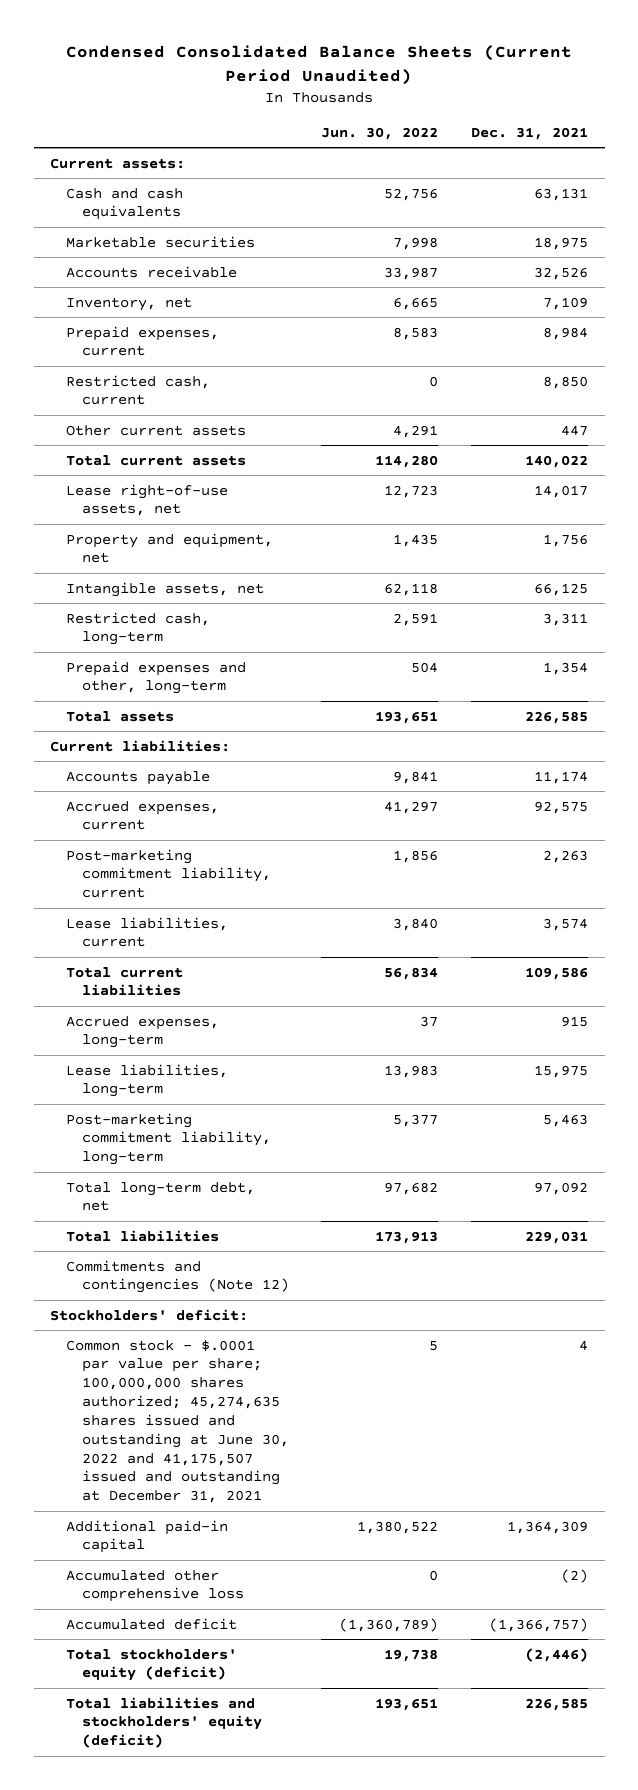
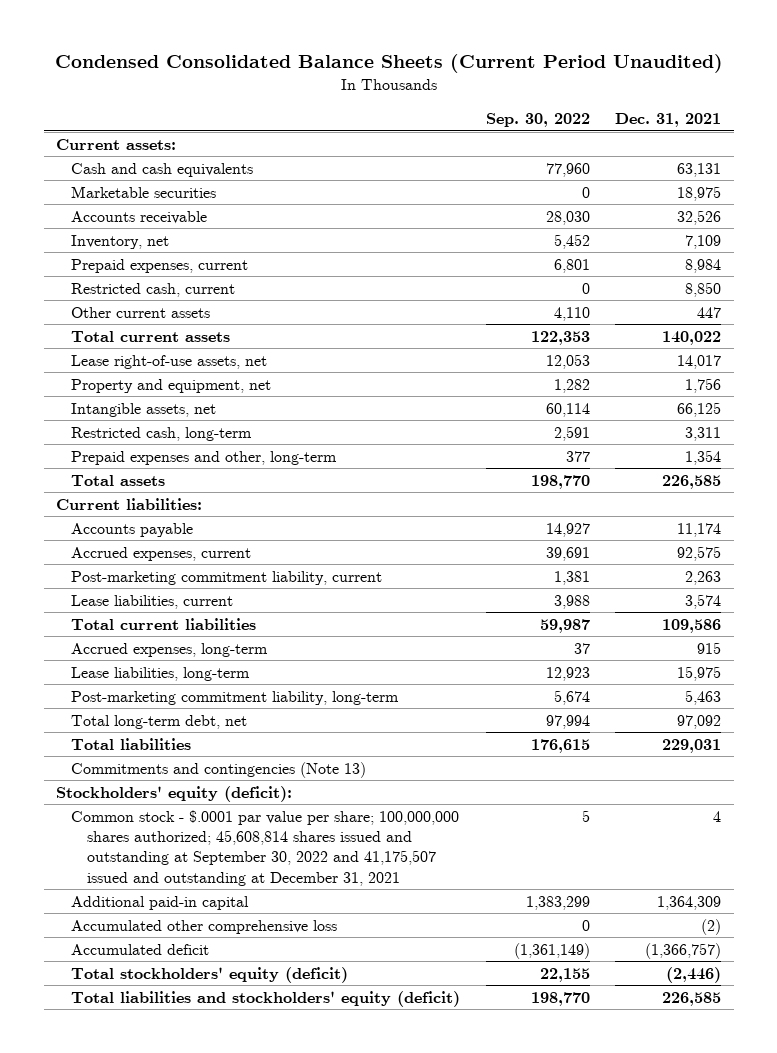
- | Jun. 30, 2022 | Dec. 31, 2021
+ | Sep. 30, 2022 | Dec. 31, 2021
- Commitments and contingencies (Note 12)
- Stockholders' deficit:
- Common stock - $.0001 par value per share; 100,000,000 shares authorized; 45,274,635 shares issued and outstanding at June 30, 2022 and 41,175,507 issued and outstanding at December 31, 2021 | 5 | 4
+ Commitments and contingencies (Note 13)
+ Stockholders' equity (deficit):
+ Common stock - $.0001 par value per share; 100,000,000 shares authorized; 45,608,814 shares issued and outstanding at September 30, 2022 and 41,175,507 issued and outstanding at December 31, 2021 | 5 | 4

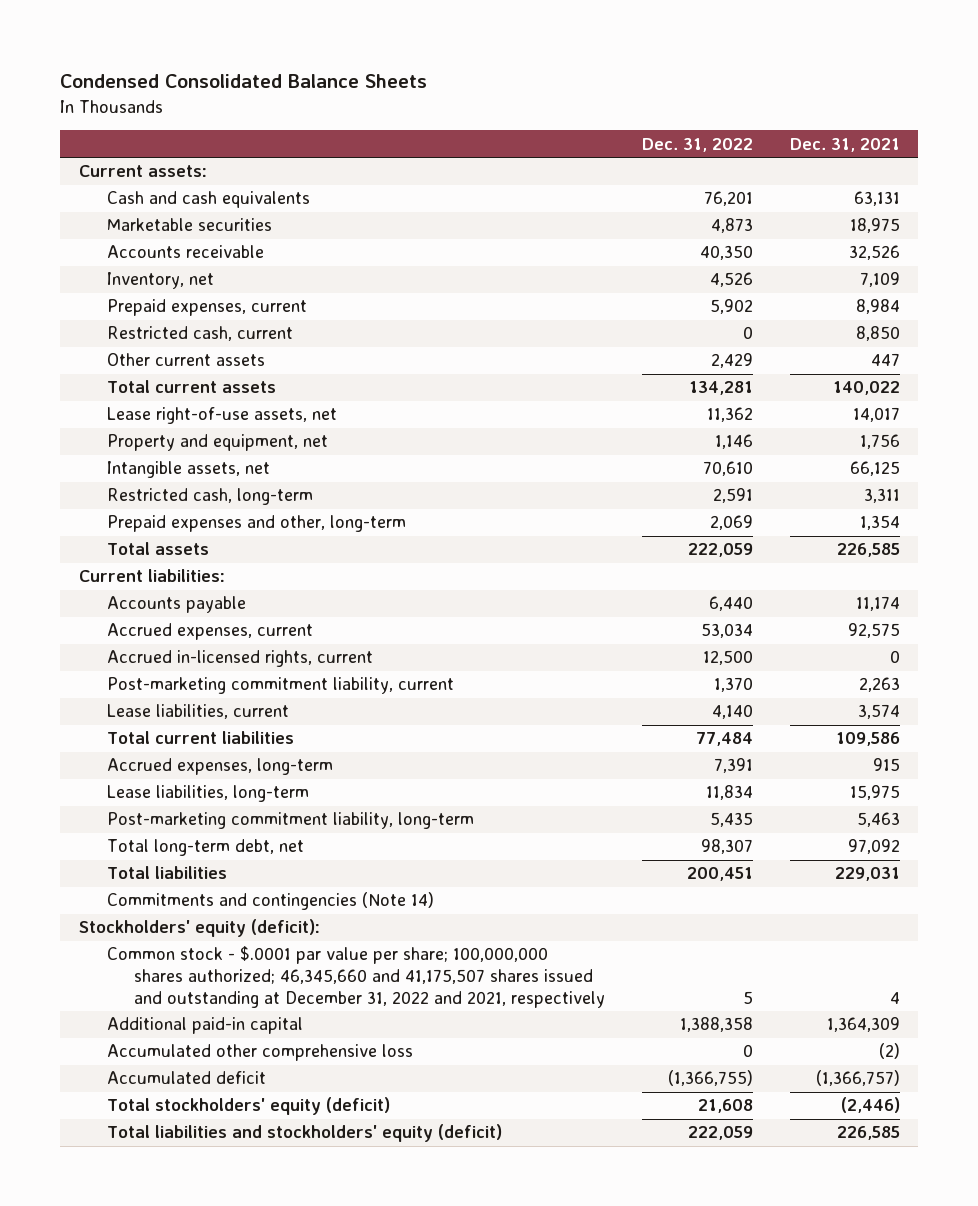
- Condensed Consolidated Balance Sheets (Current Period Unaudited)
+ Condensed Consolidated Balance Sheets
- | Sep. 30, 2022 | Dec. 31, 2021
+ | Dec. 31, 2022 | Dec. 31, 2021
+ Accrued in-licensed rights, current | 12,500 | 0
- Commitments and contingencies (Note 13)
+ Commitments and contingencies (Note 14)
- Common stock - $.0001 par value per share; 100,000,000 shares authorized; 45,608,814 shares issued and outstanding at September 30, 2022 and 41,175,507 issued and outstanding at December 31, 2021 | 5 | 4
+ Common stock - $.0001 par value per share; 100,000,000 shares authorized; 46,345,660 and 41,175,507 shares issued and outstanding at December 31, 2022 and 2021, respectively | 5 | 4

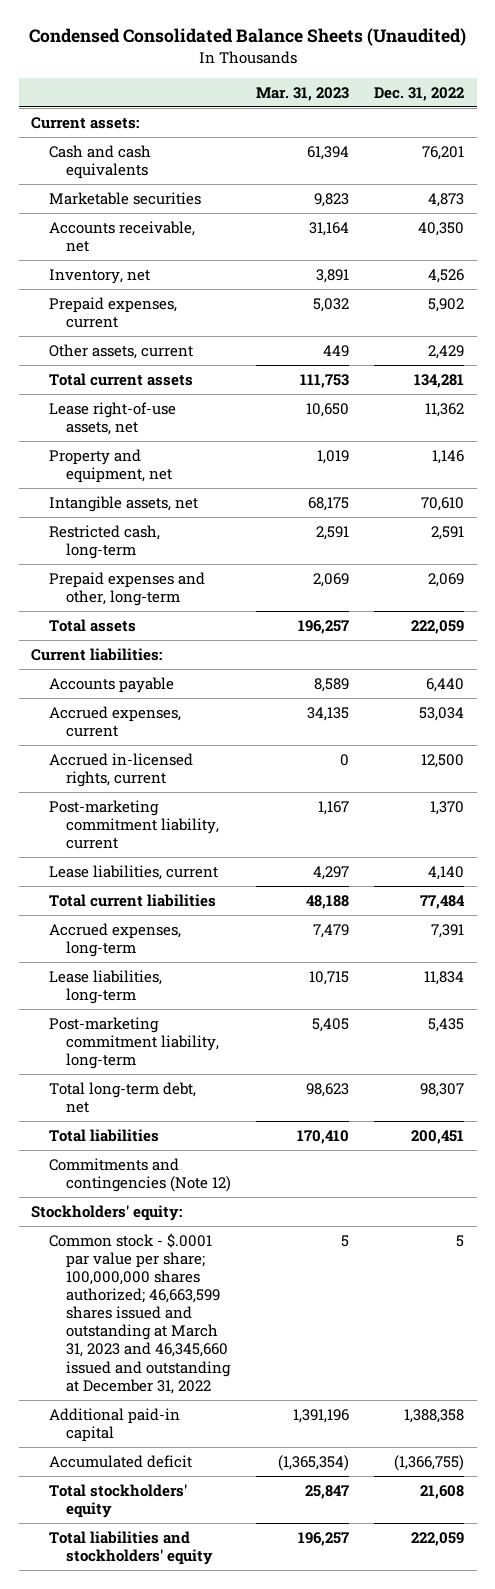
- Condensed Consolidated Balance Sheets
+ Condensed Consolidated Balance Sheets (Unaudited)
- | Dec. 31, 2022 | Dec. 31, 2021
+ | Mar. 31, 2023 | Dec. 31, 2022
- Accounts receivable | 40,350 | 32,526
+ Accounts receivable, net | 31,164 | 40,350
- Restricted cash, current | 0 | 8,850
- Other current assets | 2,429 | 447
+ Other assets, current | 449 | 2,429
- Commitments and contingencies (Note 14)
- Stockholders' equity (deficit):
- Common stock - $.0001 par value per share; 100,000,000 shares authorized; 46,345,660 and 41,175,507 shares issued and outstanding at December 31, 2022 and 2021, respectively | 5 | 4
+ Commitments and contingencies (Note 12)
+ Stockholders' equity:
+ Common stock - $.0001 par value per share; 100,000,000 shares authorized; 46,663,599 shares issued and outstanding at March 31, 2023 and 46,345,660 issued and outstanding at December 31, 2022 | 5 | 5
- Accumulated other comprehensive loss | 0 | (2)
- Total stockholders' equity (deficit) | 21,608 | (2,446)
- Total liabilities and stockholders' equity (deficit) | 222,059 | 226,585
+ Total stockholders' equity | 25,847 | 21,608
+ Total liabilities and stockholders' equity | 196,257 | 222,059

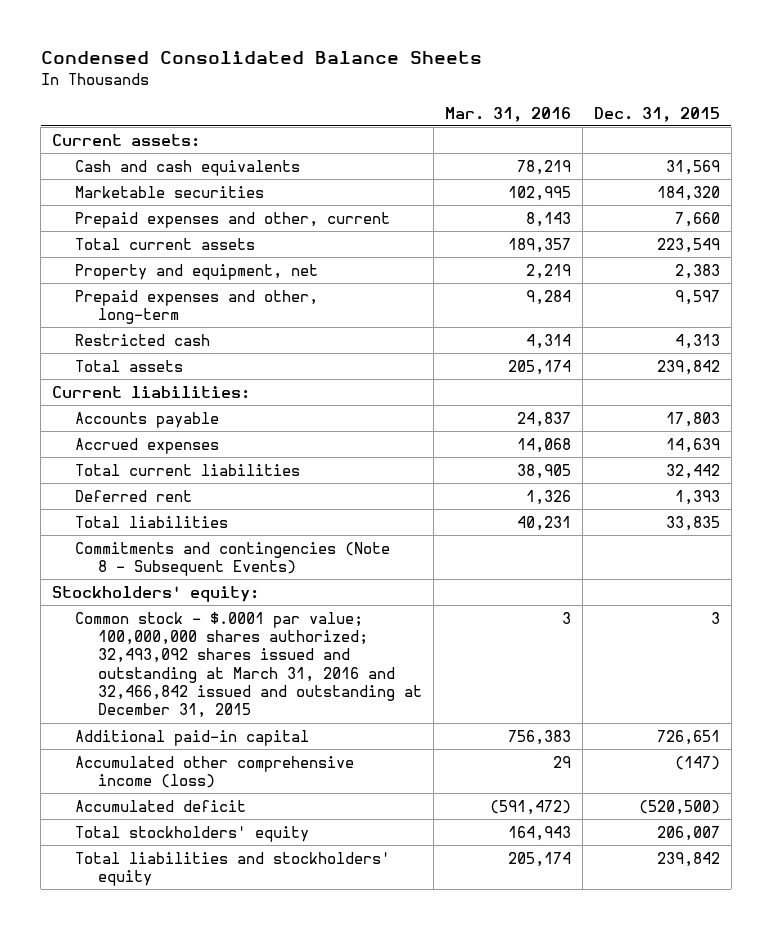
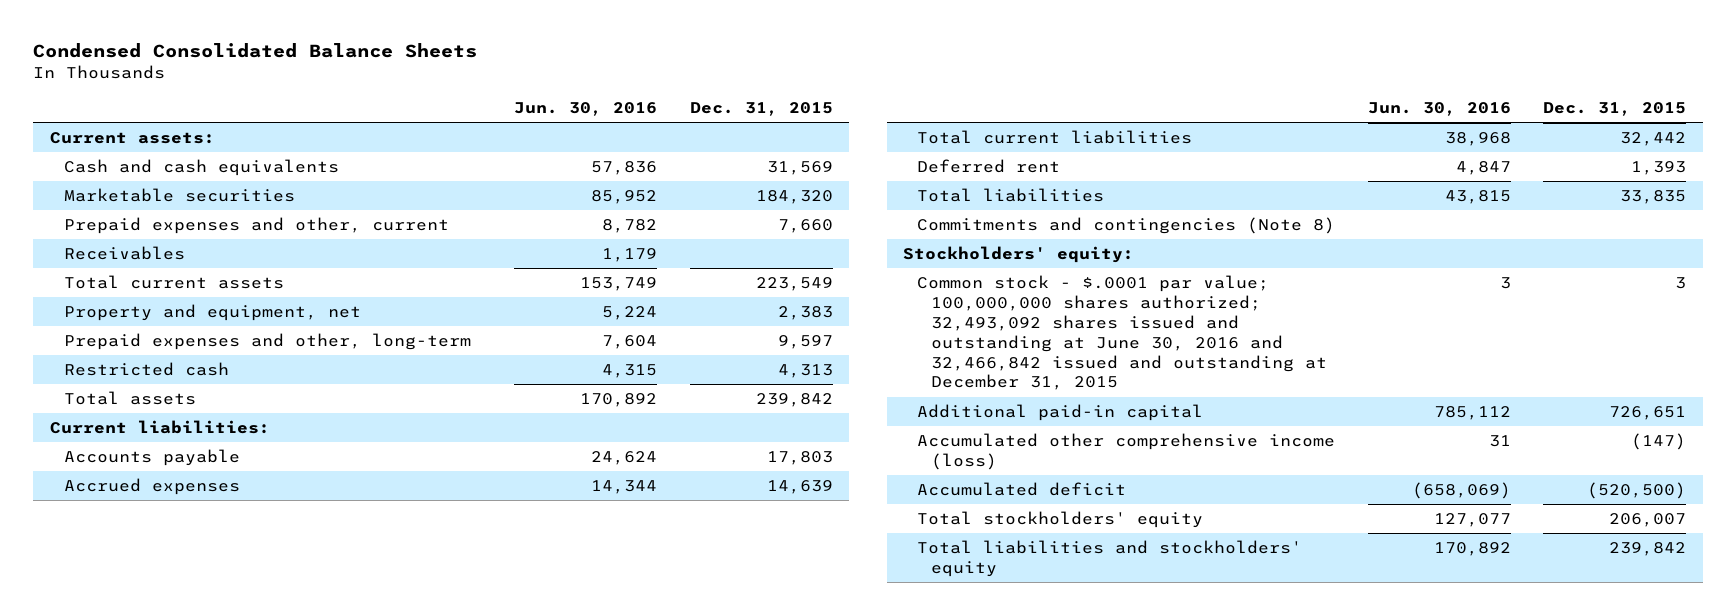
- | Mar. 31, 2016 | Dec. 31, 2015
+ | Jun. 30, 2016 | Dec. 31, 2015
+ Receivables | 1,179 |
- Commitments and contingencies (Note 8 - Subsequent Events)
+ Commitments and contingencies (Note 8)
- Common stock - $.0001 par value; 100,000,000 shares authorized; 32,493,092 shares issued and outstanding at March 31, 2016 and 32,466,842 issued and outstanding at December 31, 2015 | 3 | 3
+ Common stock - $.0001 par value; 100,000,000 shares authorized; 32,493,092 shares issued and outstanding at June 30, 2016 and 32,466,842 issued and outstanding at December 31, 2015 | 3 | 3

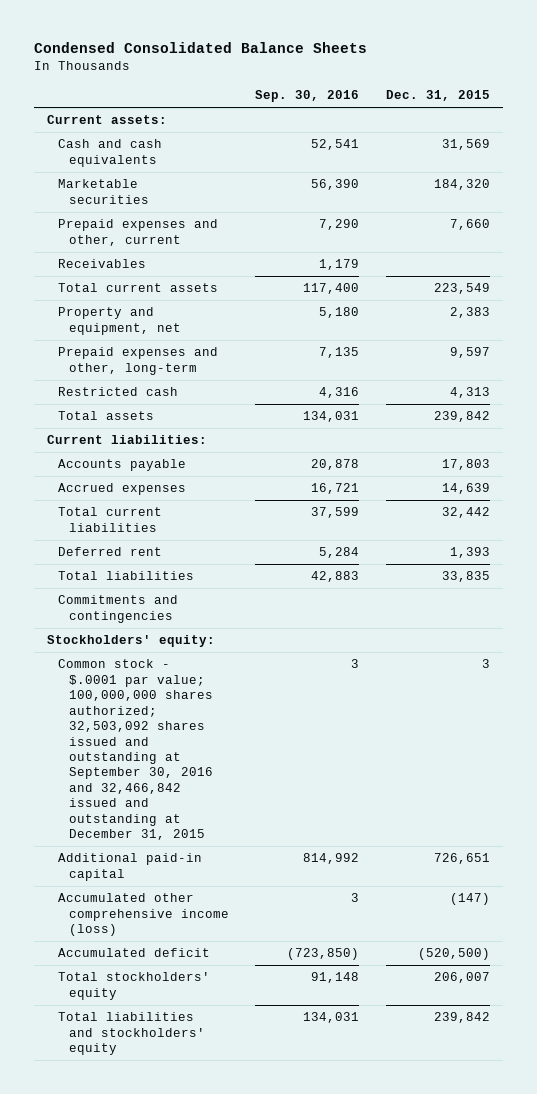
- | Jun. 30, 2016 | Dec. 31, 2015
+ | Sep. 30, 2016 | Dec. 31, 2015
- Commitments and contingencies (Note 8)
+ Commitments and contingencies
- Common stock - $.0001 par value; 100,000,000 shares authorized; 32,493,092 shares issued and outstanding at June 30, 2016 and 32,466,842 issued and outstanding at December 31, 2015 | 3 | 3
+ Common stock - $.0001 par value; 100,000,000 shares authorized; 32,503,092 shares issued and outstanding at September 30, 2016 and 32,466,842 issued and outstanding at December 31, 2015 | 3 | 3

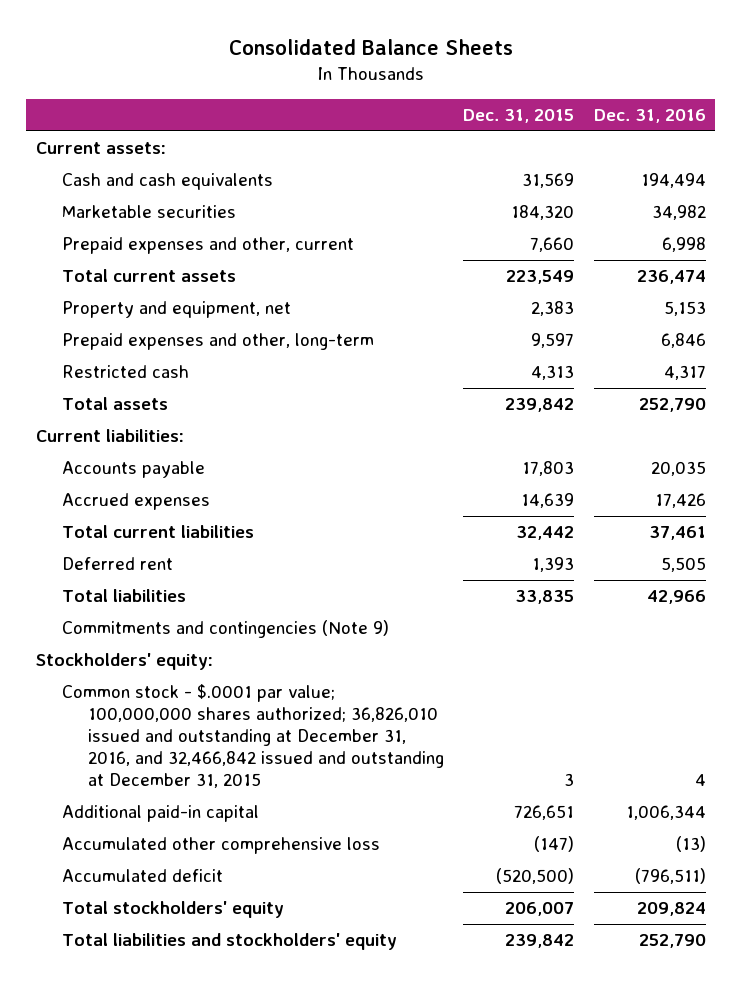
- Condensed Consolidated Balance Sheets
+ Consolidated Balance Sheets
- | Sep. 30, 2016 | Dec. 31, 2015
+ | Dec. 31, 2015 | Dec. 31, 2016
- Receivables | 1,179 |
- Commitments and contingencies
+ Commitments and contingencies (Note 9)
- Common stock - $.0001 par value; 100,000,000 shares authorized; 32,503,092 shares issued and outstanding at September 30, 2016 and 32,466,842 issued and outstanding at December 31, 2015 | 3 | 3
+ Common stock - $.0001 par value; 100,000,000 shares authorized; 36,826,010 issued and outstanding at December 31, 2016, and 32,466,842 issued and outstanding at December 31, 2015 | 3 | 4
- Accumulated other comprehensive income (loss) | 3 | (147)
+ Accumulated other comprehensive loss | (147) | (13)

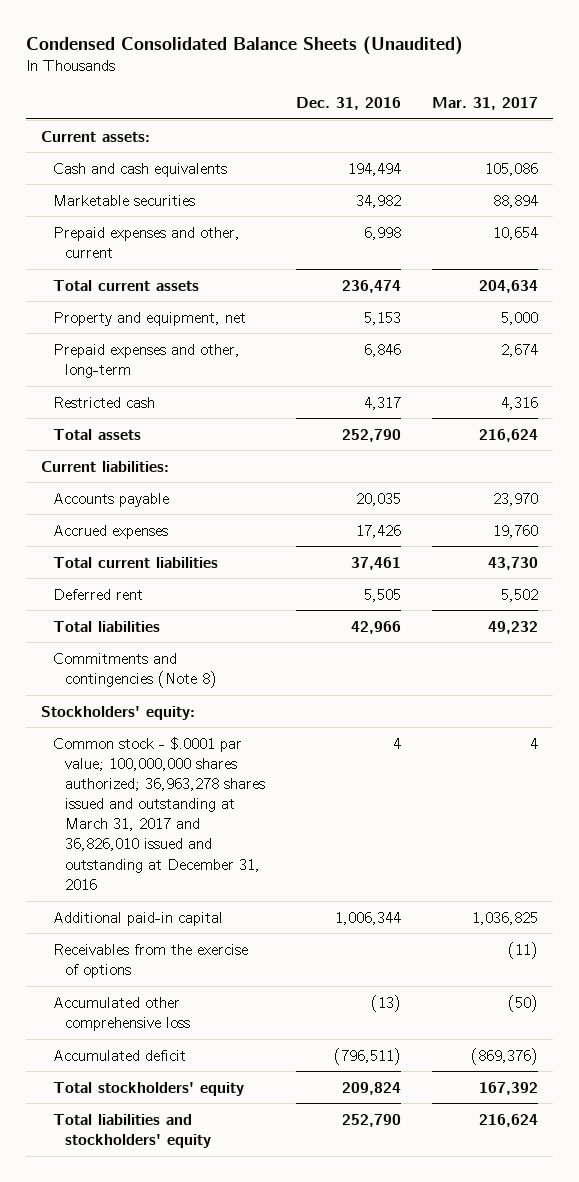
- Consolidated Balance Sheets
+ Condensed Consolidated Balance Sheets (Unaudited)
- | Dec. 31, 2015 | Dec. 31, 2016
+ | Dec. 31, 2016 | Mar. 31, 2017
- Commitments and contingencies (Note 9)
+ Commitments and contingencies (Note 8)
- Common stock - $.0001 par value; 100,000,000 shares authorized; 36,826,010 issued and outstanding at December 31, 2016, and 32,466,842 issued and outstanding at December 31, 2015 | 3 | 4
+ Common stock - $.0001 par value; 100,000,000 shares authorized; 36,963,278 shares issued and outstanding at March 31, 2017 and 36,826,010 issued and outstanding at December 31, 2016 | 4 | 4
+ Receivables from the exercise of options | | (11)

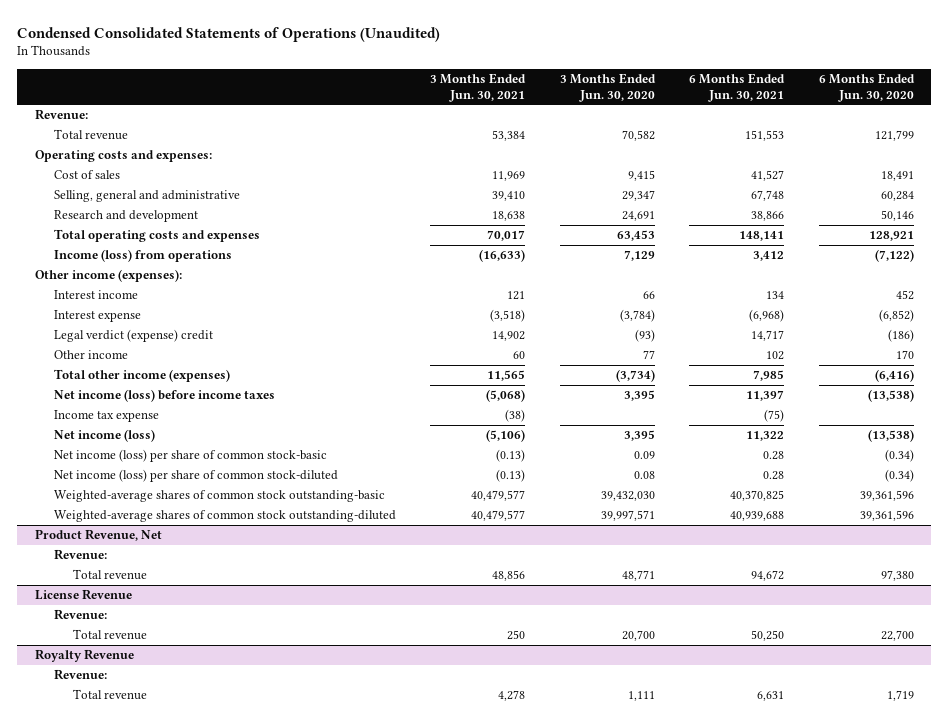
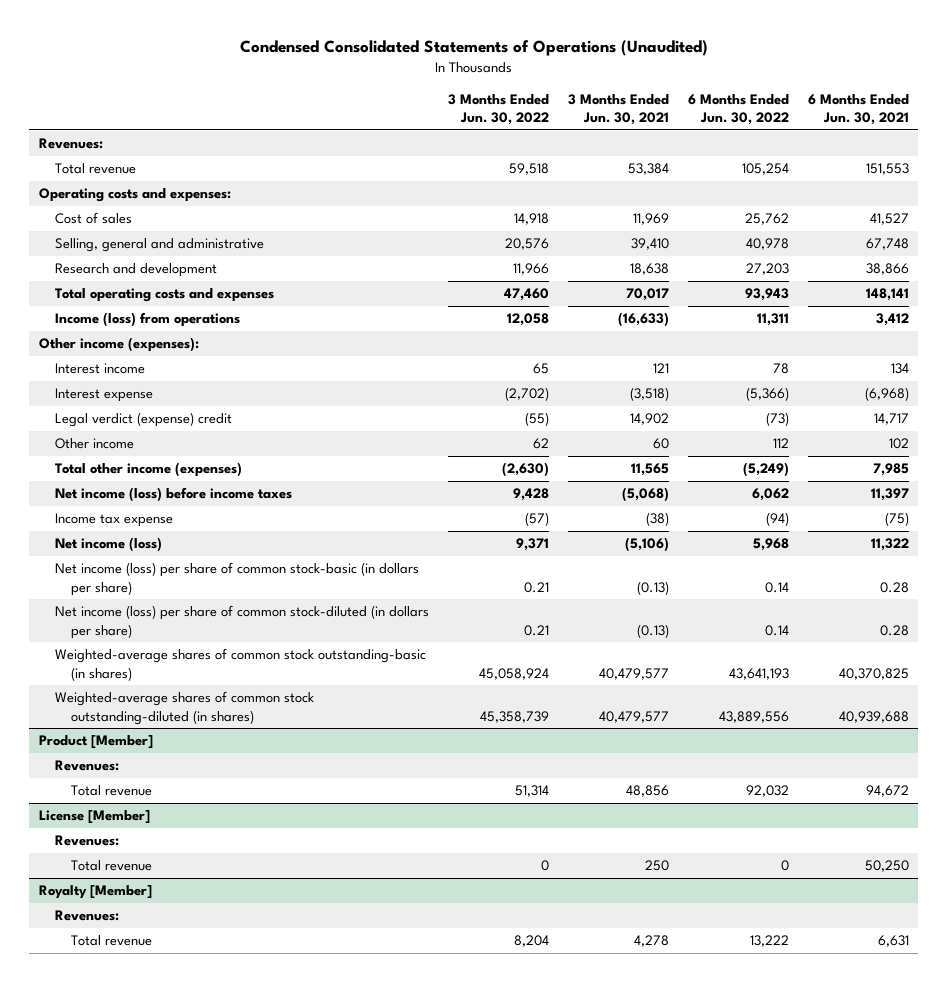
- | 3 Months Ended Jun. 30, 2021 | 3 Months Ended Jun. 30, 2020 | 6 Months Ended Jun. 30, 2021 | 6 Months Ended Jun. 30, 2020
+ | 3 Months Ended Jun. 30, 2022 | 3 Months Ended Jun. 30, 2021 | 6 Months Ended Jun. 30, 2022 | 6 Months Ended Jun. 30, 2021
- Revenue:
+ Revenues:
- Net income (loss) per share of common stock-basic | (0.13) | 0.09 | 0.28 | (0.34)
- Net income (loss) per share of common stock-diluted | (0.13) | 0.08 | 0.28 | (0.34)
- Weighted-average shares of common stock outstanding-basic | 40,479,577 | 39,432,030 | 40,370,825 | 39,361,596
- Weighted-average shares of common stock outstanding-diluted | 40,479,577 | 39,997,571 | 40,939,688 | 39,361,596
- Product Revenue, Net
- Revenue:
+ Net income (loss) per share of common stock-basic (in dollars per share) | 0.21 | (0.13) | 0.14 | 0.28
+ Net income (loss) per share of common stock-diluted (in dollars per share) | 0.21 | (0.13) | 0.14 | 0.28
+ Weighted-average shares of common stock outstanding-basic (in shares) | 45,058,924 | 40,479,577 | 43,641,193 | 40,370,825
+ Weighted-average shares of common stock outstanding-diluted (in shares) | 45,358,739 | 40,479,577 | 43,889,556 | 40,939,688
+ Product [Member]
+ Revenues:
- License Revenue
- Revenue:
+ License [Member]
+ Revenues:
- Royalty Revenue
- Revenue:
+ Royalty [Member]
+ Revenues:

